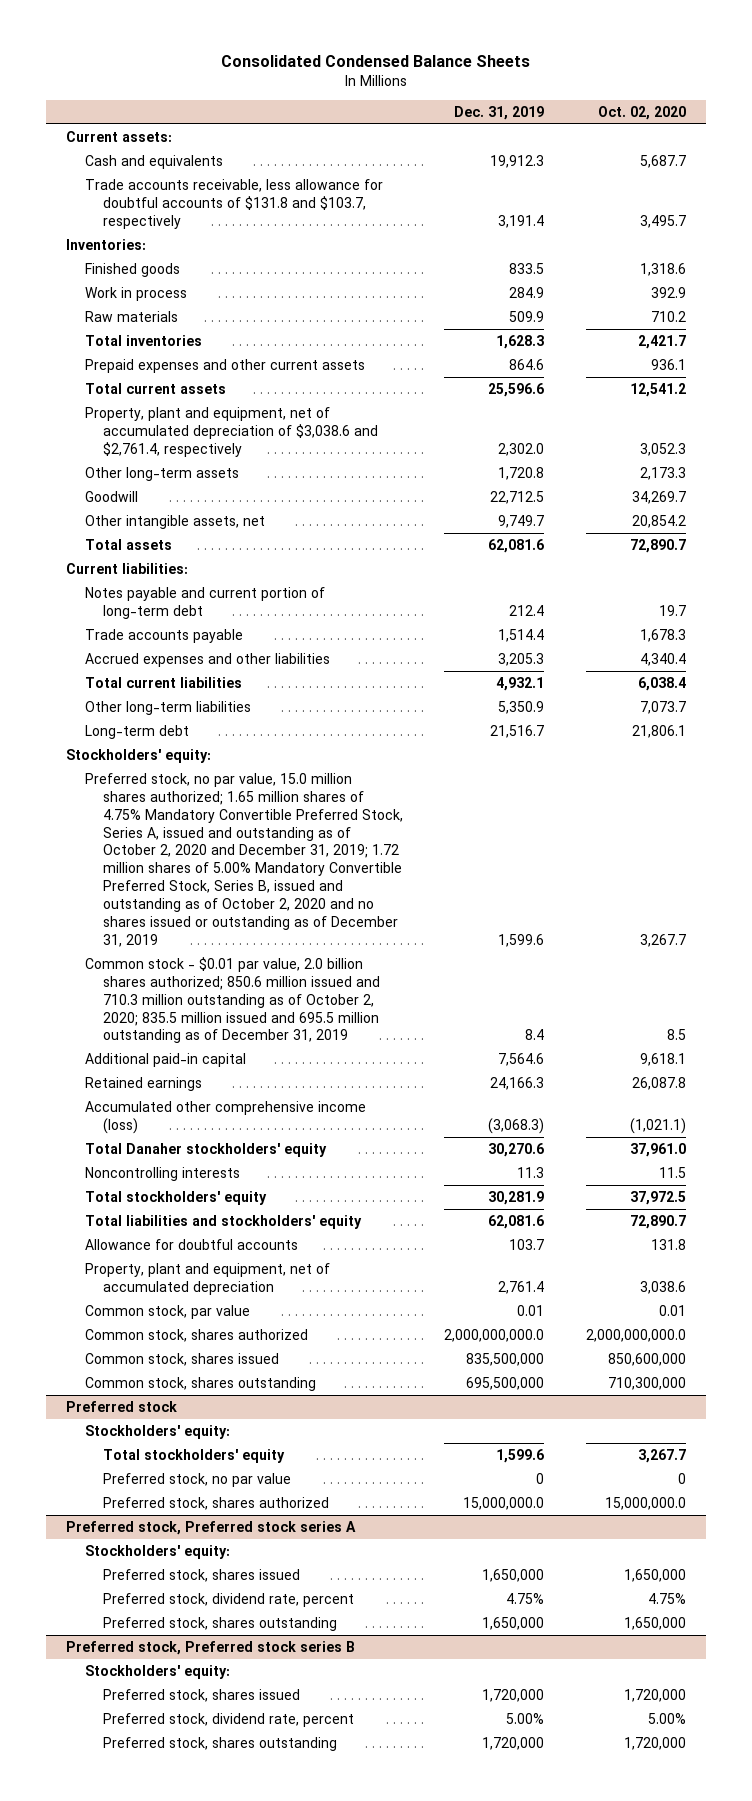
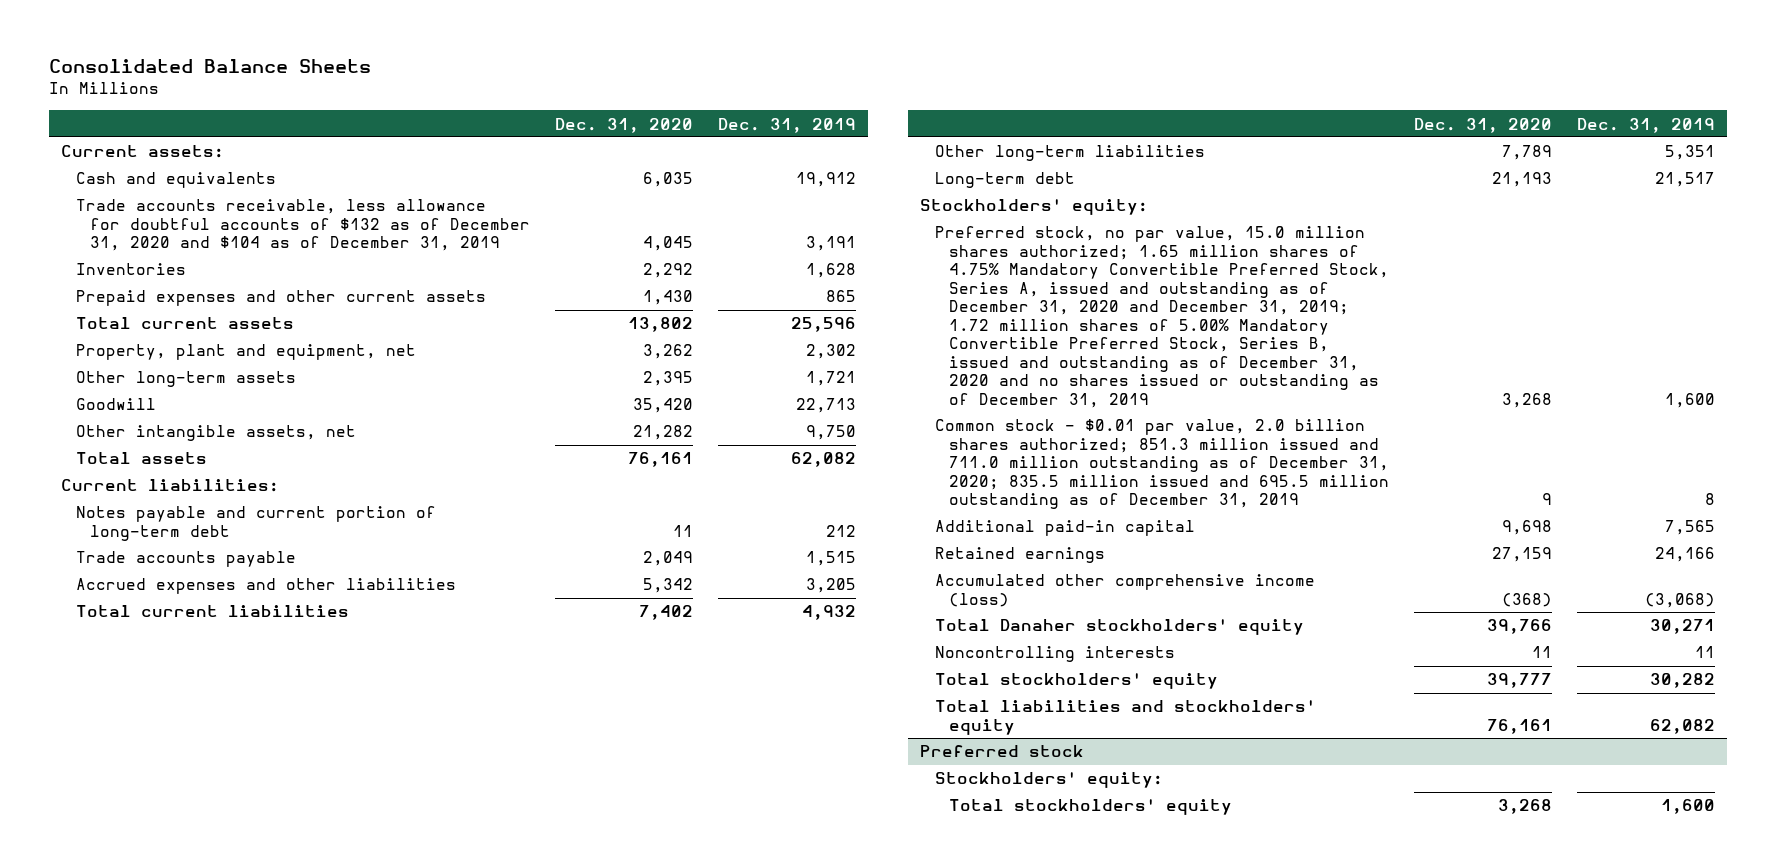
- Consolidated Condensed Balance Sheets
+ Consolidated Balance Sheets
- | Dec. 31, 2019 | Oct. 02, 2020
+ | Dec. 31, 2020 | Dec. 31, 2019
- Cash and equivalents | 19,912.3 | 5,687.7
- Trade accounts receivable, less allowance for doubtful accounts of $131.8 and $103.7, respectively | 3,191.4 | 3,495.7
- Inventories:
- Finished goods | 833.5 | 1,318.6
- Work in process | 284.9 | 392.9
- Raw materials | 509.9 | 710.2
- Total inventories | 1,628.3 | 2,421.7
- Prepaid expenses and other current assets | 864.6 | 936.1
- Total current assets | 25,596.6 | 12,541.2
- Property, plant and equipment, net of accumulated depreciation of $3,038.6 and $2,761.4, respectively | 2,302.0 | 3,052.3
- Other long-term assets | 1,720.8 | 2,173.3
- Goodwill | 22,712.5 | 34,269.7
- Other intangible assets, net | 9,749.7 | 20,854.2
- Total assets | 62,081.6 | 72,890.7
+ Cash and equivalents | 6,035 | 19,912
+ Trade accounts receivable, less allowance for doubtful accounts of $132 as of December 31, 2020 and $104 as of December 31, 2019 | 4,045 | 3,191
+ Inventories | 2,292 | 1,628
+ Prepaid expenses and other current assets | 1,430 | 865
+ Total current assets | 13,802 | 25,596
+ Property, plant and equipment, net | 3,262 | 2,302
+ Other long-term assets | 2,395 | 1,721
+ Goodwill | 35,420 | 22,713
+ Other intangible assets, net | 21,282 | 9,750
+ Total assets | 76,161 | 62,082
- Notes payable and current portion of long-term debt | 212.4 | 19.7
- Trade accounts payable | 1,514.4 | 1,678.3
- Accrued expenses and other liabilities | 3,205.3 | 4,340.4
- Total current liabilities | 4,932.1 | 6,038.4
- Other long-term liabilities | 5,350.9 | 7,073.7
- Long-term debt | 21,516.7 | 21,806.1
+ Notes payable and current portion of long-term debt | 11 | 212
+ Trade accounts payable | 2,049 | 1,515
+ Accrued expenses and other liabilities | 5,342 | 3,205
+ Total current liabilities | 7,402 | 4,932
+ Other long-term liabilities | 7,789 | 5,351
+ Long-term debt | 21,193 | 21,517
- Preferred stock, no par value, 15.0 million shares authorized; 1.65 million shares of 4.75% Mandatory Convertible Preferred Stock, Series A, issued and outstanding as of October 2, 2020 and December 31, 2019; 1.72 million shares of 5.00% Mandatory Convertible Preferred Stock, Series B, issued and outstanding as of October 2, 2020 and no shares issued or outstanding as of December 31, 2019 | 1,599.6 | 3,267.7
- Common stock - $0.01 par value, 2.0 billion shares authorized; 850.6 million issued and 710.3 million outstanding as of October 2, 2020; 835.5 million issued and 695.5 million outstanding as of December 31, 2019 | 8.4 | 8.5
- Additional paid-in capital | 7,564.6 | 9,618.1
- Retained earnings | 24,166.3 | 26,087.8
- Accumulated other comprehensive income (loss) | (3,068.3) | (1,021.1)
- Total Danaher stockholders' equity | 30,270.6 | 37,961.0
- Noncontrolling interests | 11.3 | 11.5
- Total stockholders' equity | 30,281.9 | 37,972.5
- Total liabilities and stockholders' equity | 62,081.6 | 72,890.7
- Allowance for doubtful accounts | 103.7 | 131.8
- Property, plant and equipment, net of accumulated depreciation | 2,761.4 | 3,038.6
- Common stock, par value | 0.01 | 0.01
- Common stock, shares authorized | 2,000,000,000.0 | 2,000,000,000.0
- Common stock, shares issued | 835,500,000 | 850,600,000
- Common stock, shares outstanding | 695,500,000 | 710,300,000
+ Preferred stock, no par value, 15.0 million shares authorized; 1.65 million shares of 4.75% Mandatory Convertible Preferred Stock, Series A, issued and outstanding as of December 31, 2020 and December 31, 2019; 1.72 million shares of 5.00% Mandatory Convertible Preferred Stock, Series B, issued and outstanding as of December 31, 2020 and no shares issued or outstanding as of December 31, 2019 | 3,268 | 1,600
+ Common stock - $0.01 par value, 2.0 billion shares authorized; 851.3 million issued and 711.0 million outstanding as of December 31, 2020; 835.5 million issued and 695.5 million outstanding as of December 31, 2019 | 9 | 8
+ Additional paid-in capital | 9,698 | 7,565
+ Retained earnings | 27,159 | 24,166
+ Accumulated other comprehensive income (loss) | (368) | (3,068)
+ Total Danaher stockholders' equity | 39,766 | 30,271
+ Noncontrolling interests | 11 | 11
+ Total stockholders' equity | 39,777 | 30,282
+ Total liabilities and stockholders' equity | 76,161 | 62,082
@ Preferred stock
- Total stockholders' equity | 1,599.6 | 3,267.7
- Preferred stock, no par value | 0 | 0
- Preferred stock, shares authorized | 15,000,000.0 | 15,000,000.0
- Preferred stock, Preferred stock series A
- Stockholders' equity:
- Preferred stock, shares issued | 1,650,000 | 1,650,000
- Preferred stock, dividend rate, percent | 4.75% | 4.75%
- Preferred stock, shares outstanding | 1,650,000 | 1,650,000
- Preferred stock, Preferred stock series B
- Stockholders' equity:
- Preferred stock, shares issued | 1,720,000 | 1,720,000
- Preferred stock, dividend rate, percent | 5.00% | 5.00%
- Preferred stock, shares outstanding | 1,720,000 | 1,720,000
@ Preferred stock
+ Total stockholders' equity | 3,268 | 1,600

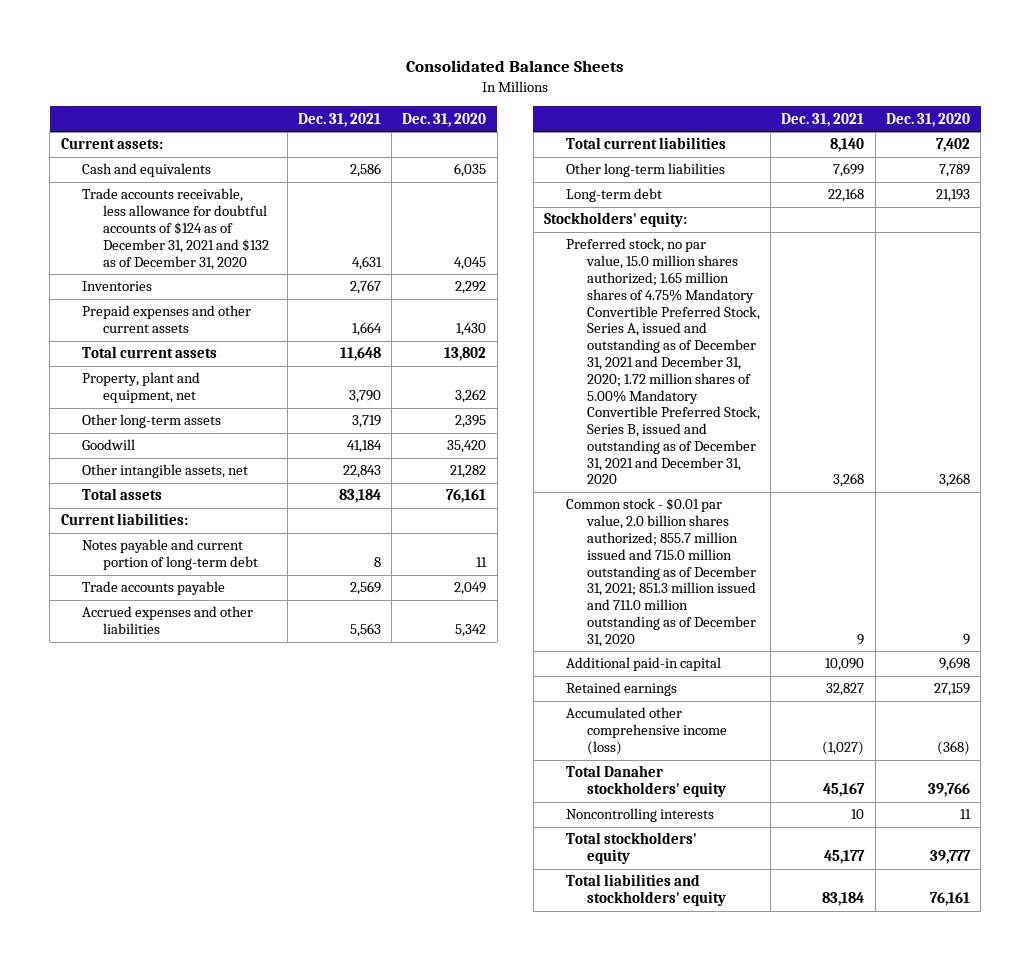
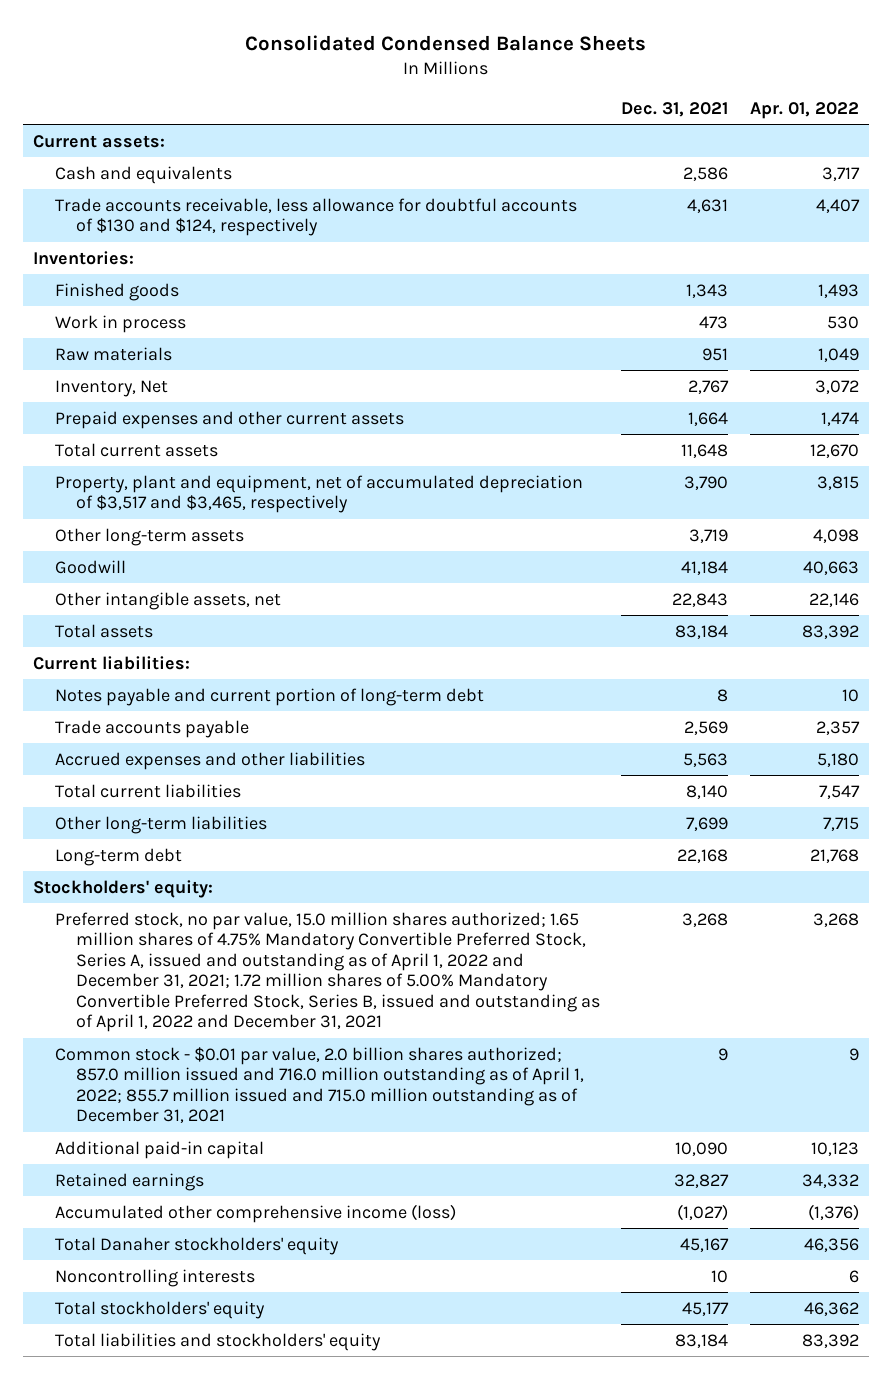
- Consolidated Balance Sheets
+ Consolidated Condensed Balance Sheets
- | Dec. 31, 2021 | Dec. 31, 2020
+ | Dec. 31, 2021 | Apr. 01, 2022
- Trade accounts receivable, less allowance for doubtful accounts of $124 as of December 31, 2021 and $132 as of December 31, 2020 | 4,631 | 4,045
- Inventories | 2,767 | 2,292
+ Trade accounts receivable, less allowance for doubtful accounts of $130 and $124, respectively | 4,631 | 4,407
+ Inventories:
+ Finished goods | 1,343 | 1,493
+ Work in process | 473 | 530
+ Raw materials | 951 | 1,049
+ Inventory, Net | 2,767 | 3,072
- Property, plant and equipment, net | 3,790 | 3,262
+ Property, plant and equipment, net of accumulated depreciation of $3,517 and $3,465, respectively | 3,790 | 3,815
- Preferred stock, no par value, 15.0 million shares authorized; 1.65 million shares of 4.75% Mandatory Convertible Preferred Stock, Series A, issued and outstanding as of December 31, 2021 and December 31, 2020; 1.72 million shares of 5.00% Mandatory Convertible Preferred Stock, Series B, issued and outstanding as of December 31, 2021 and December 31, 2020 | 3,268 | 3,268
- Common stock - $0.01 par value, 2.0 billion shares authorized; 855.7 million issued and 715.0 million outstanding as of December 31, 2021; 851.3 million issued and 711.0 million outstanding as of December 31, 2020 | 9 | 9
+ Preferred stock, no par value, 15.0 million shares authorized; 1.65 million shares of 4.75% Mandatory Convertible Preferred Stock, Series A, issued and outstanding as of April 1, 2022 and December 31, 2021; 1.72 million shares of 5.00% Mandatory Convertible Preferred Stock, Series B, issued and outstanding as of April 1, 2022 and December 31, 2021 | 3,268 | 3,268
+ Common stock - $0.01 par value, 2.0 billion shares authorized; 857.0 million issued and 716.0 million outstanding as of April 1, 2022; 855.7 million issued and 715.0 million outstanding as of December 31, 2021 | 9 | 9

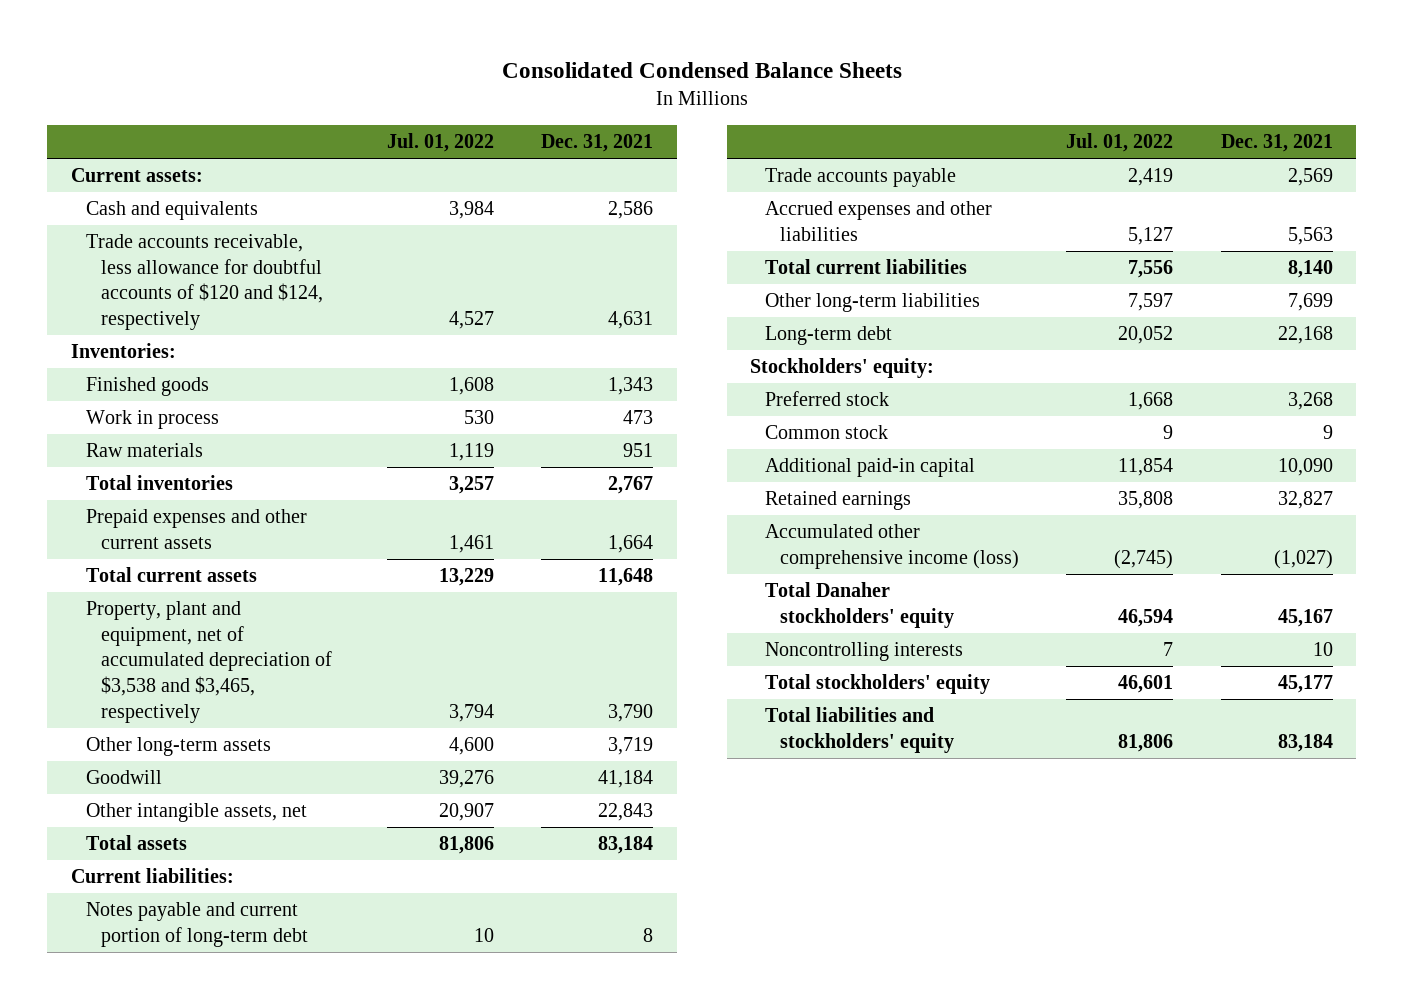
- | Dec. 31, 2021 | Apr. 01, 2022
+ | Jul. 01, 2022 | Dec. 31, 2021
- Trade accounts receivable, less allowance for doubtful accounts of $130 and $124, respectively | 4,631 | 4,407
+ Trade accounts receivable, less allowance for doubtful accounts of $120 and $124, respectively | 4,527 | 4,631
- Inventory, Net | 2,767 | 3,072
+ Total inventories | 3,257 | 2,767
- Property, plant and equipment, net of accumulated depreciation of $3,517 and $3,465, respectively | 3,790 | 3,815
+ Property, plant and equipment, net of accumulated depreciation of $3,538 and $3,465, respectively | 3,794 | 3,790
- Preferred stock, no par value, 15.0 million shares authorized; 1.65 million shares of 4.75% Mandatory Convertible Preferred Stock, Series A, issued and outstanding as of April 1, 2022 and December 31, 2021; 1.72 million shares of 5.00% Mandatory Convertible Preferred Stock, Series B, issued and outstanding as of April 1, 2022 and December 31, 2021 | 3,268 | 3,268
- Common stock - $0.01 par value, 2.0 billion shares authorized; 857.0 million issued and 716.0 million outstanding as of April 1, 2022; 855.7 million issued and 715.0 million outstanding as of December 31, 2021 | 9 | 9
+ Preferred stock | 1,668 | 3,268
+ Common stock | 9 | 9

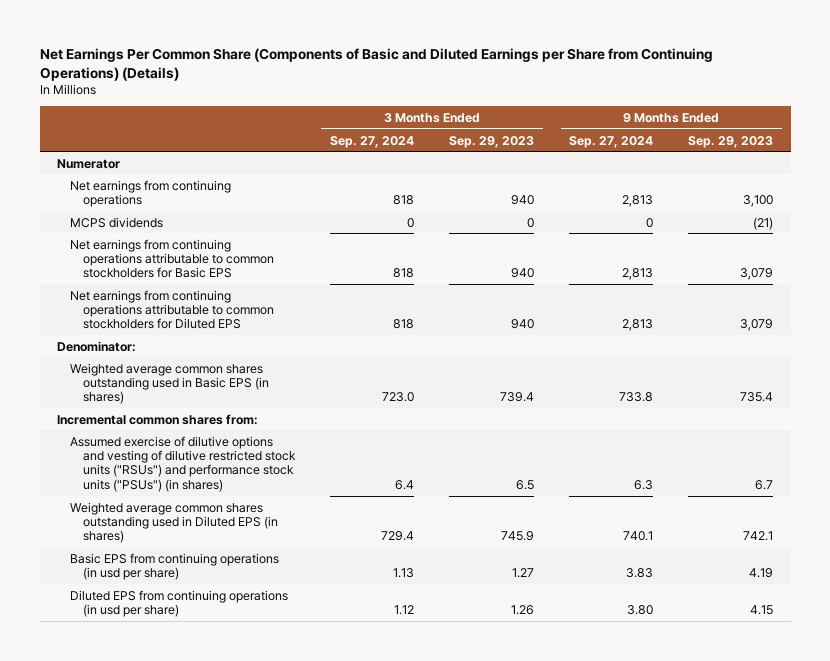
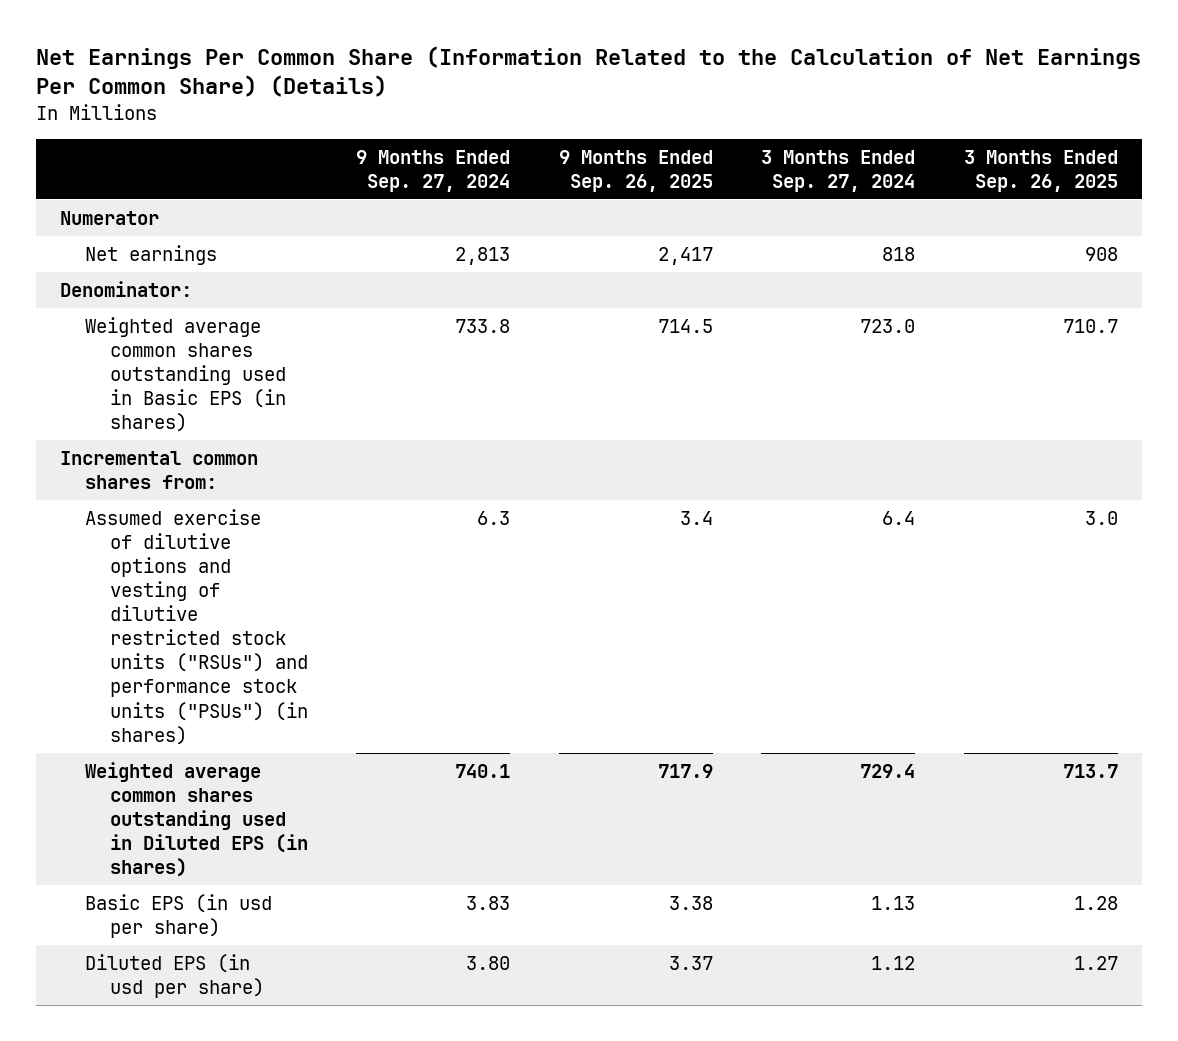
- Net Earnings Per Common Share (Components of Basic and Diluted Earnings per Share from Continuing Operations) (Details)
+ Net Earnings Per Common Share (Information Related to the Calculation of Net Earnings Per Common Share) (Details)
- | 3 Months Ended Sep. 27, 2024 | 3 Months Ended Sep. 29, 2023 | 9 Months Ended Sep. 27, 2024 | 9 Months Ended Sep. 29, 2023
+ | 9 Months Ended Sep. 27, 2024 | 9 Months Ended Sep. 26, 2025 | 3 Months Ended Sep. 27, 2024 | 3 Months Ended Sep. 26, 2025
- Net earnings from continuing operations | 818 | 940 | 2,813 | 3,100
- MCPS dividends | 0 | 0 | 0 | (21)
- Net earnings from continuing operations attributable to common stockholders for Basic EPS | 818 | 940 | 2,813 | 3,079
- Net earnings from continuing operations attributable to common stockholders for Diluted EPS | 818 | 940 | 2,813 | 3,079
+ Net earnings | 2,813 | 2,417 | 818 | 908
- Basic EPS from continuing operations (in usd per share) | 1.13 | 1.27 | 3.83 | 4.19
- Diluted EPS from continuing operations (in usd per share) | 1.12 | 1.26 | 3.80 | 4.15
+ Basic EPS (in usd per share) | 3.83 | 3.38 | 1.13 | 1.28
+ Diluted EPS (in usd per share) | 3.80 | 3.37 | 1.12 | 1.27

